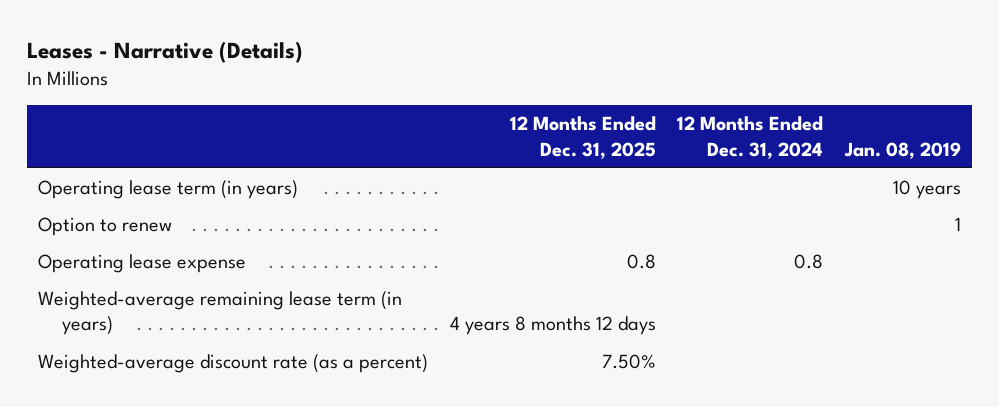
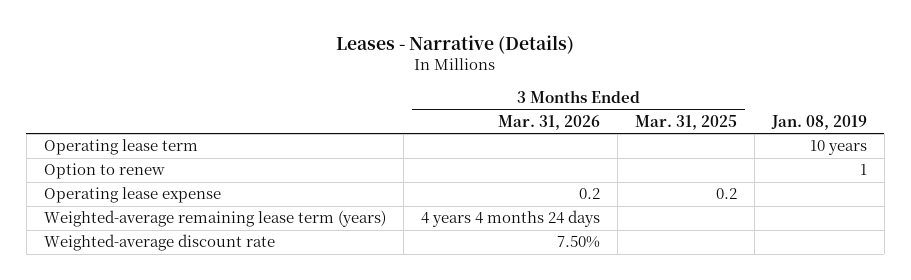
- | 12 Months Ended Dec. 31, 2025 | 12 Months Ended Dec. 31, 2024 | Jan. 08, 2019
+ | 3 Months Ended Mar. 31, 2026 | 3 Months Ended Mar. 31, 2025 | Jan. 08, 2019
- Operating lease term (in years) | | | 10 years
+ Operating lease term | | | 10 years
- Weighted-average remaining lease term (in years) | 4 years 8 months 12 days | |
- Weighted-average discount rate (as a percent) | 7.50% | |
+ Weighted-average remaining lease term (years) | 4 years 4 months 24 days | |
+ Weighted-average discount rate | 7.50% | |

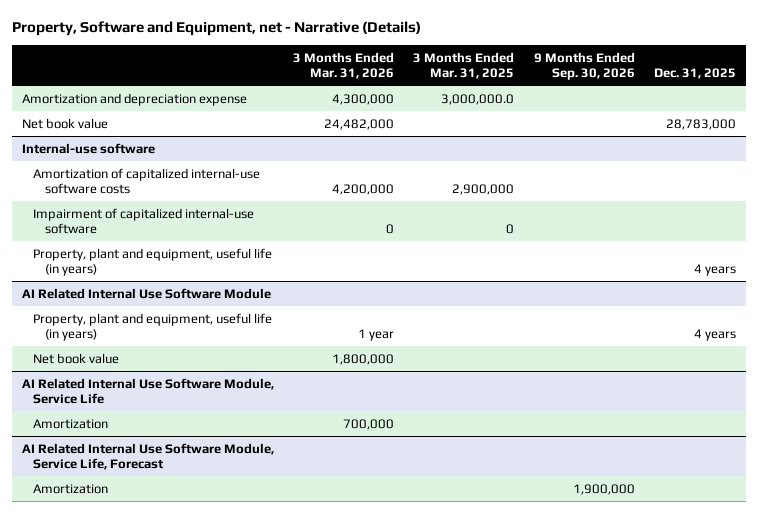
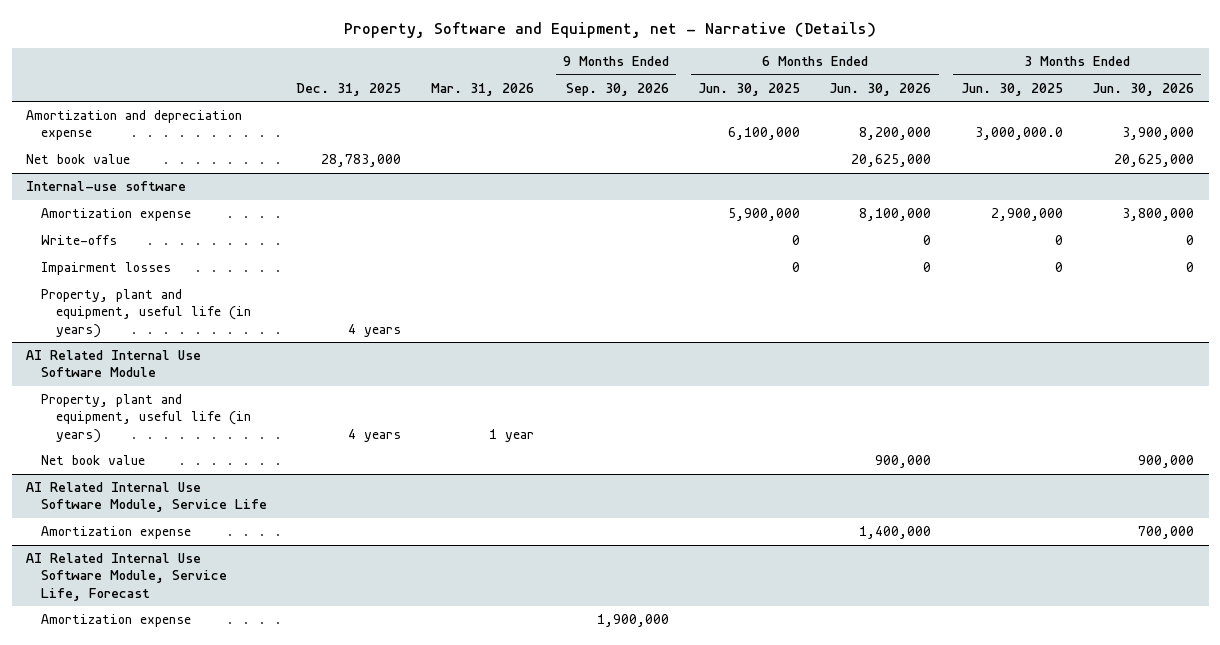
- | 3 Months Ended Mar. 31, 2026 | 3 Months Ended Mar. 31, 2025 | 9 Months Ended Sep. 30, 2026 | Dec. 31, 2025
+ | Dec. 31, 2025 | Mar. 31, 2026 | 9 Months Ended Sep. 30, 2026 | 6 Months Ended Jun. 30, 2025 | 6 Months Ended Jun. 30, 2026 | 3 Months Ended Jun. 30, 2025 | 3 Months Ended Jun. 30, 2026
@ Internal-use software
- Amortization of capitalized internal-use software costs | 4,200,000 | 2,900,000 | |
- Impairment of capitalized internal-use software | 0 | 0 | |
+ Amortization expense | | | | 5,900,000 | 8,100,000 | 2,900,000 | 3,800,000
+ Write-offs | | | | 0 | 0 | 0 | 0
+ Impairment losses | | | | 0 | 0 | 0 | 0
@ AI Related Internal Use Software Module, Service Life
- Amortization | 700,000 | | |
+ Amortization expense | | | | | 1,400,000 | | 700,000
@ AI Related Internal Use Software Module, Service Life, Forecast
- Amortization | | | 1,900,000 |
+ Amortization expense | | | 1,900,000 | | | |

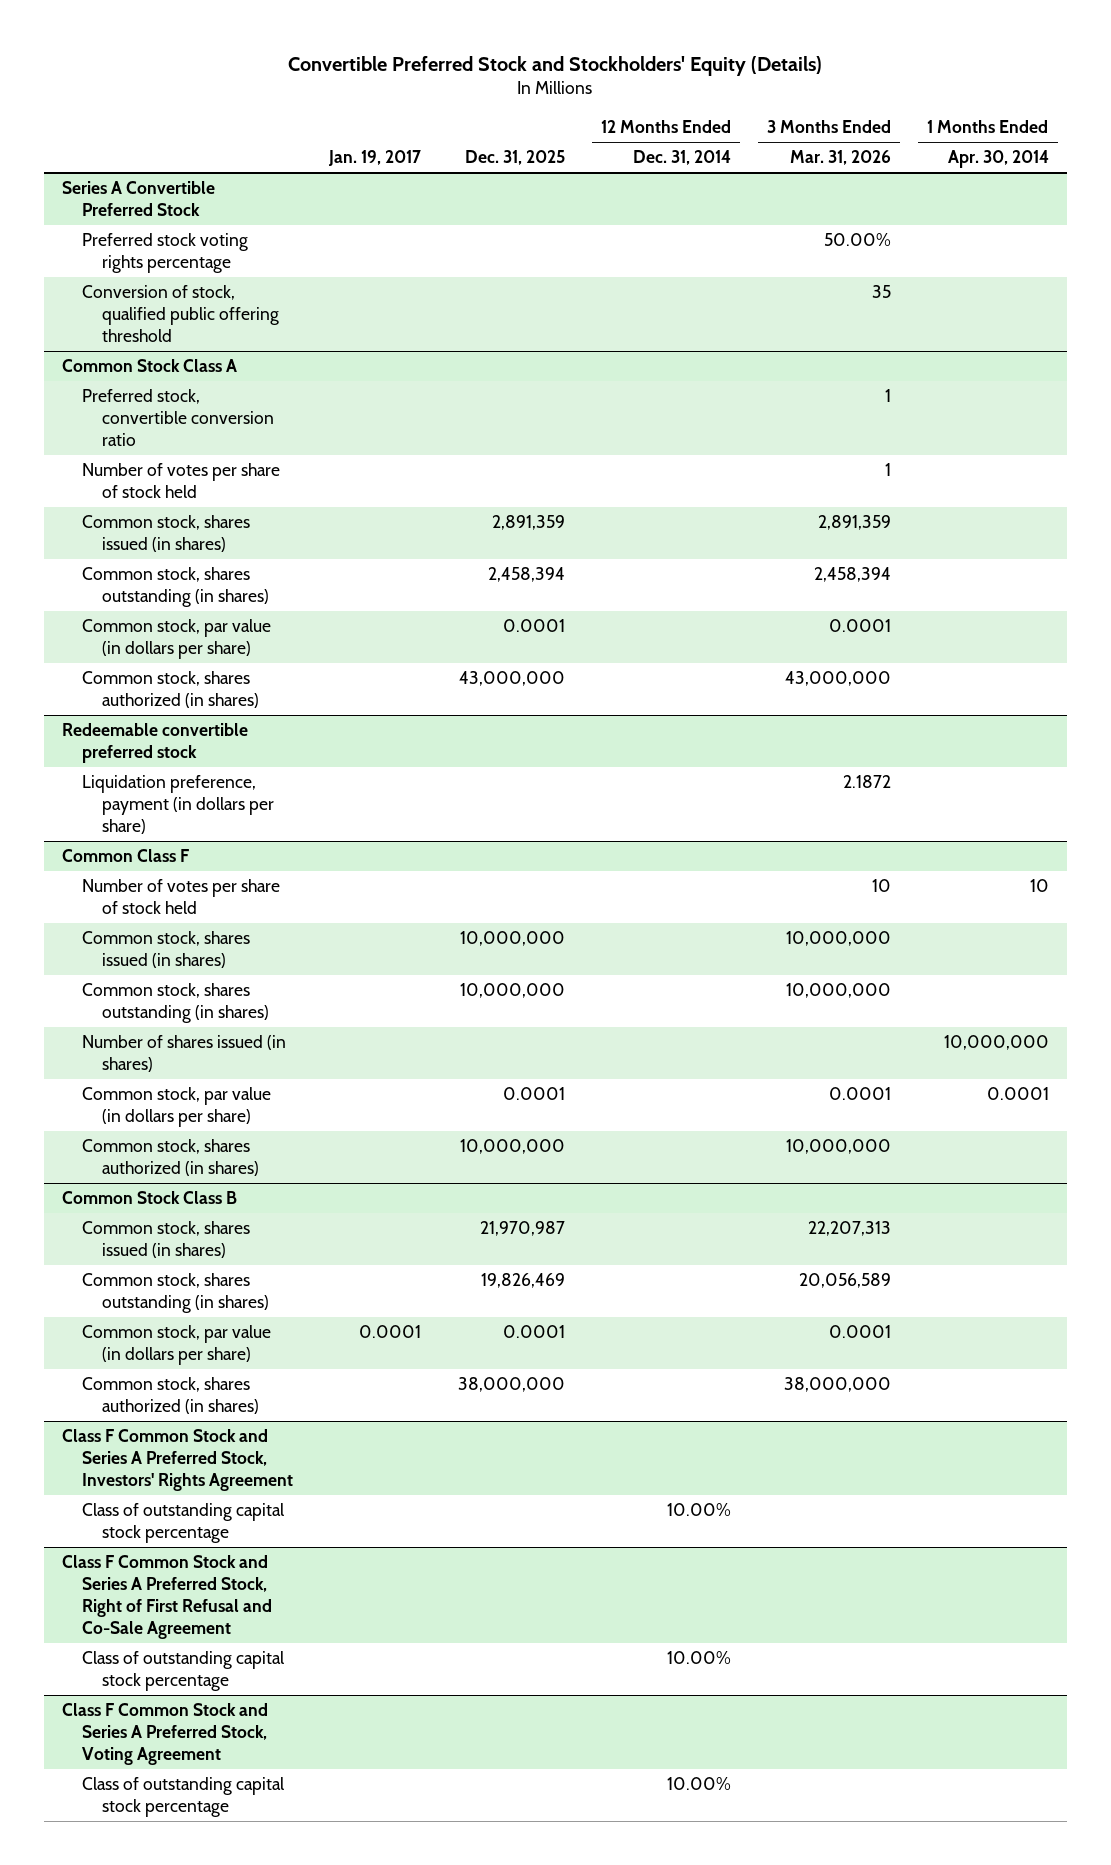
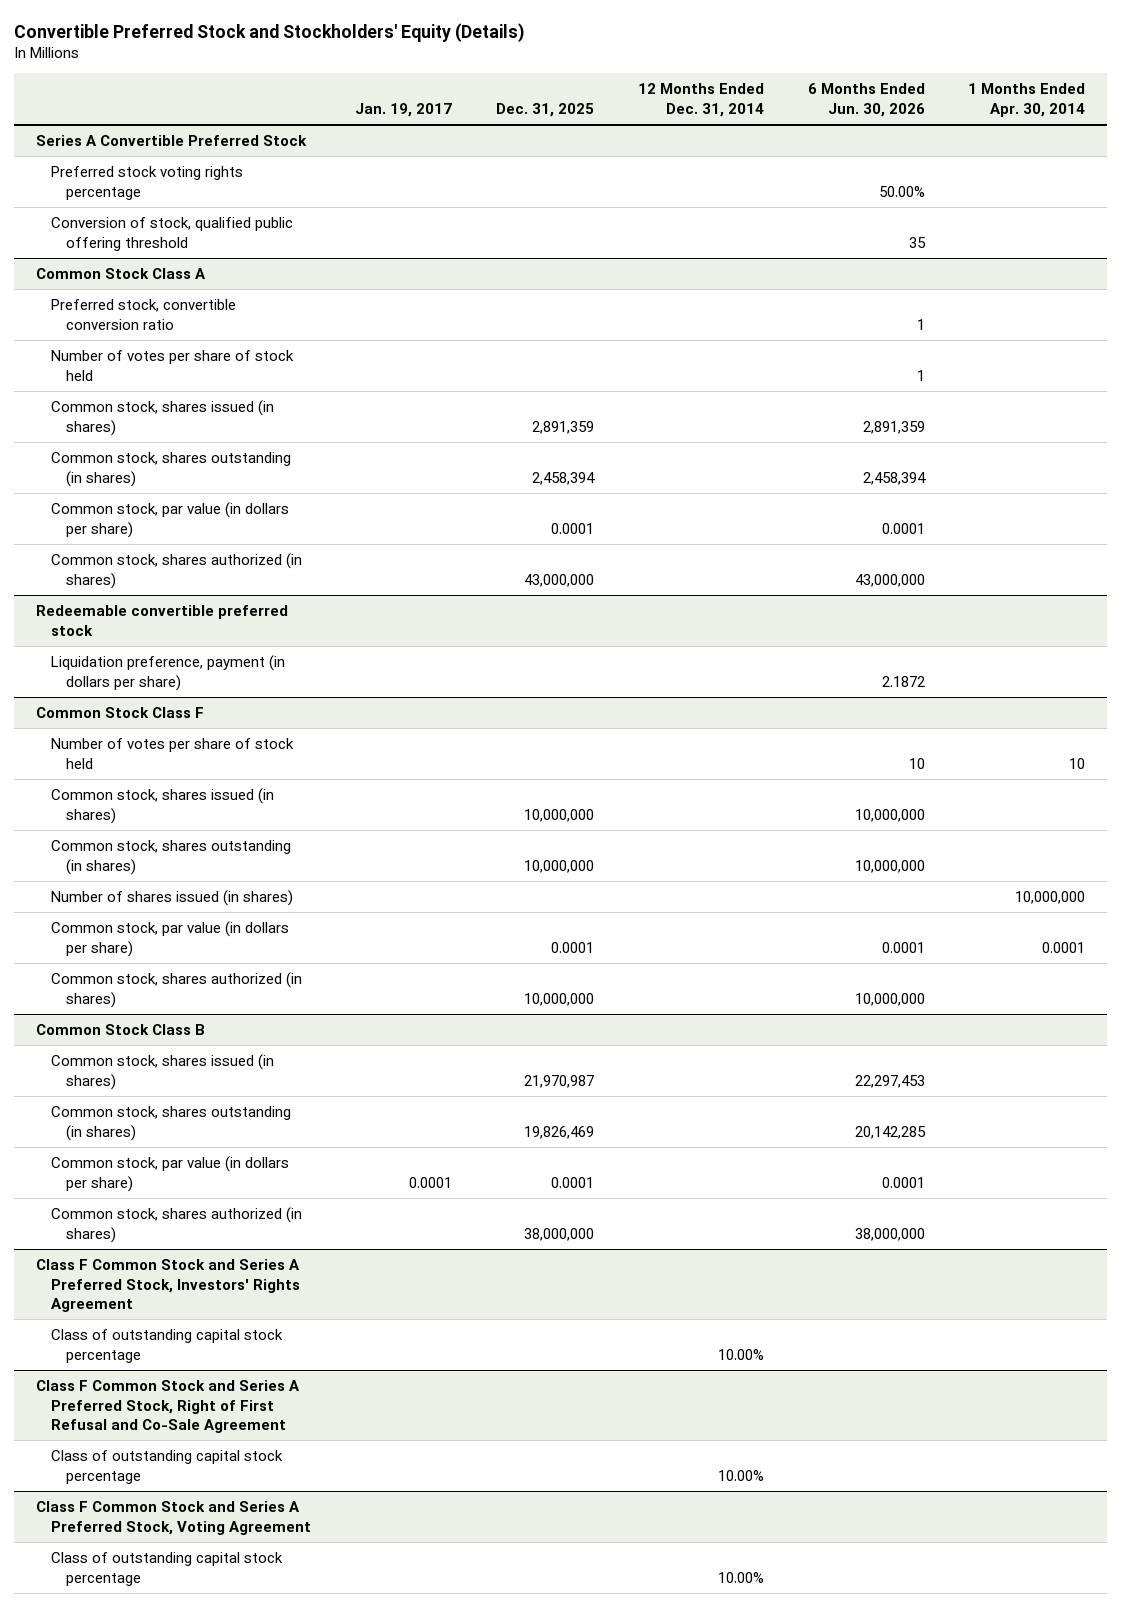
- | Jan. 19, 2017 | Dec. 31, 2025 | 12 Months Ended Dec. 31, 2014 | 3 Months Ended Mar. 31, 2026 | 1 Months Ended Apr. 30, 2014
+ | Jan. 19, 2017 | Dec. 31, 2025 | 12 Months Ended Dec. 31, 2014 | 6 Months Ended Jun. 30, 2026 | 1 Months Ended Apr. 30, 2014
- Common Class F
+ Common Stock Class F

